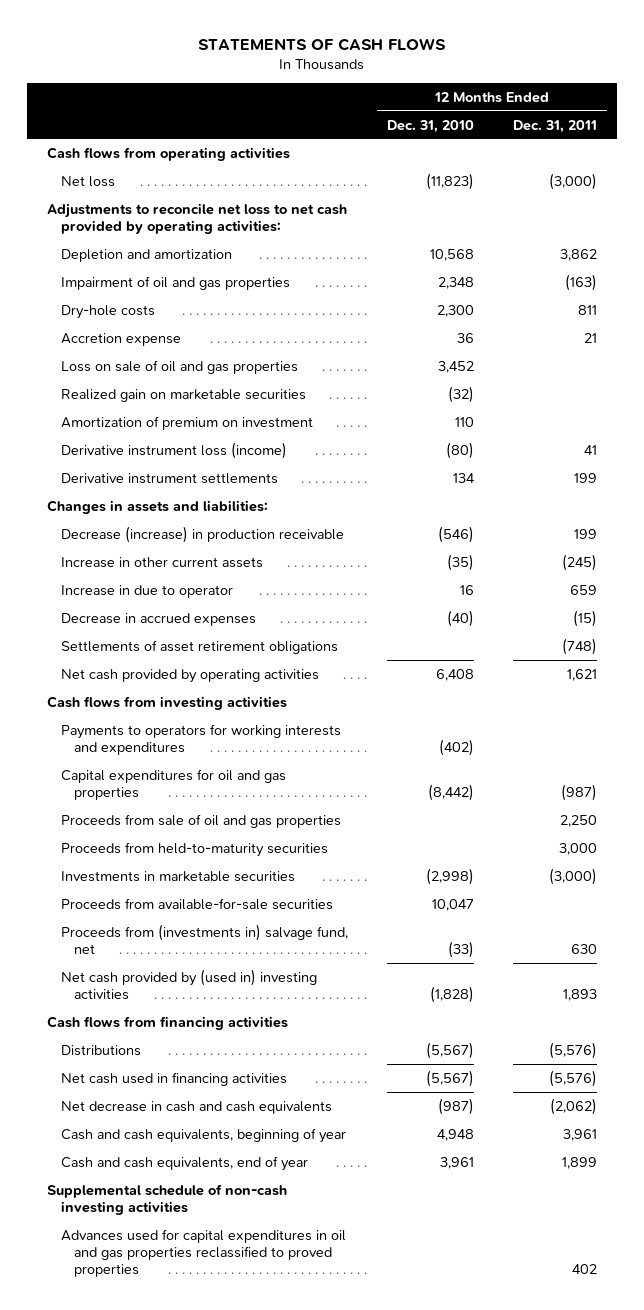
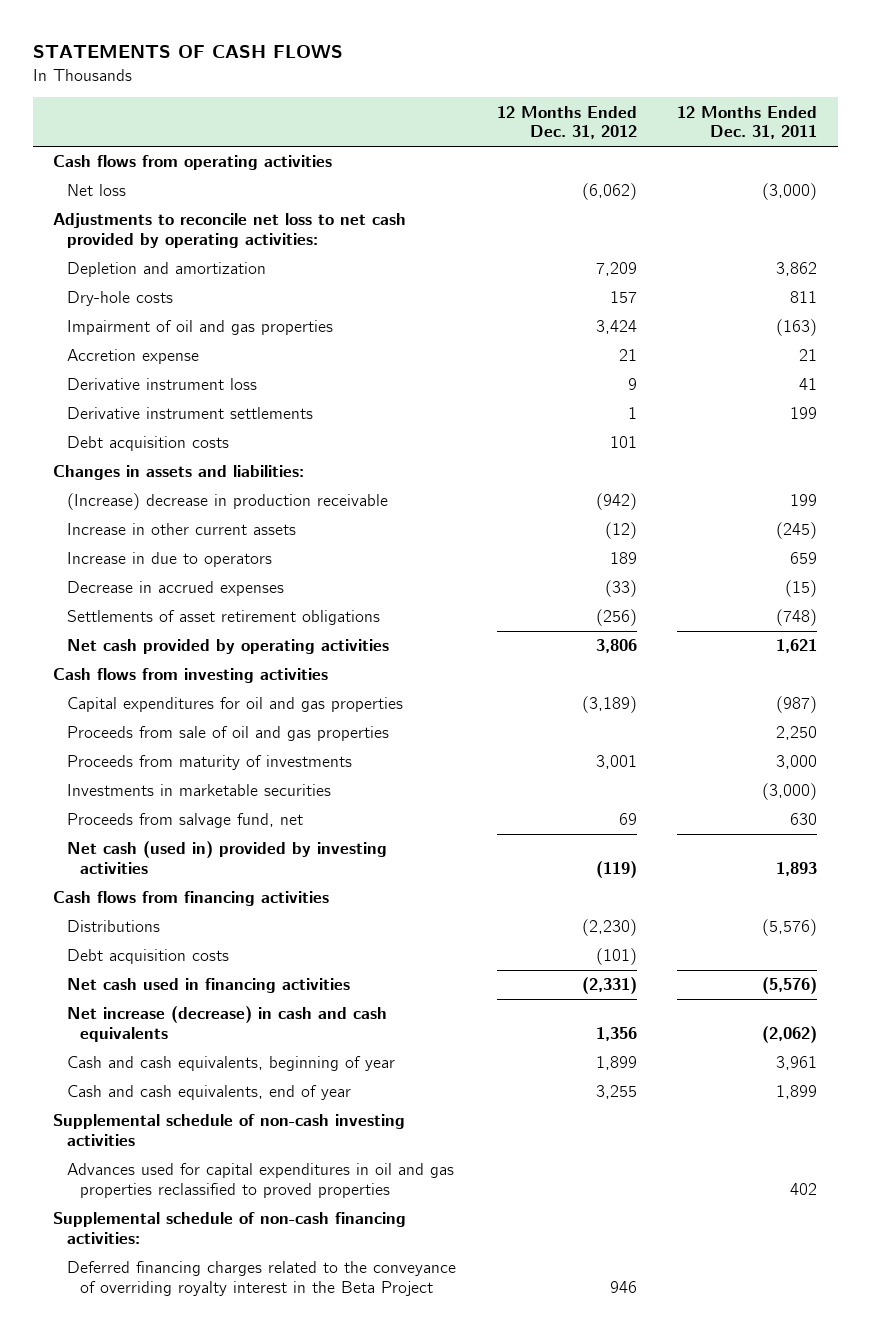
- | 12 Months Ended Dec. 31, 2010 | 12 Months Ended Dec. 31, 2011
+ | 12 Months Ended Dec. 31, 2012 | 12 Months Ended Dec. 31, 2011
moved down: Impairment of oil and gas properties | 3,424 | (163)
- Loss on sale of oil and gas properties | 3,452 |
- Realized gain on marketable securities | (32) |
- Amortization of premium on investment | 110 |
- Derivative instrument loss (income) | (80) | 41
+ Derivative instrument loss | 9 | 41
+ Debt acquisition costs | 101 |
- Decrease (increase) in production receivable | (546) | 199
+ (Increase) decrease in production receivable | (942) | 199
- Increase in due to operator | 16 | 659
+ Increase in due to operators | 189 | 659
- Payments to operators for working interests and expenditures | (402) |
- Proceeds from held-to-maturity securities | | 3,000
+ Proceeds from maturity of investments | 3,001 | 3,000
- Proceeds from available-for-sale securities | 10,047 |
- Proceeds from (investments in) salvage fund, net | (33) | 630
- Net cash provided by (used in) investing activities | (1,828) | 1,893
+ Proceeds from salvage fund, net | 69 | 630
+ Net cash (used in) provided by investing activities | (119) | 1,893
+ Debt acquisition costs | (101) |
- Net decrease in cash and cash equivalents | (987) | (2,062)
+ Net increase (decrease) in cash and cash equivalents | 1,356 | (2,062)
+ Supplemental schedule of non-cash financing activities:
+ Deferred financing charges related to the conveyance of overriding royalty interest in the Beta Project | 946 |

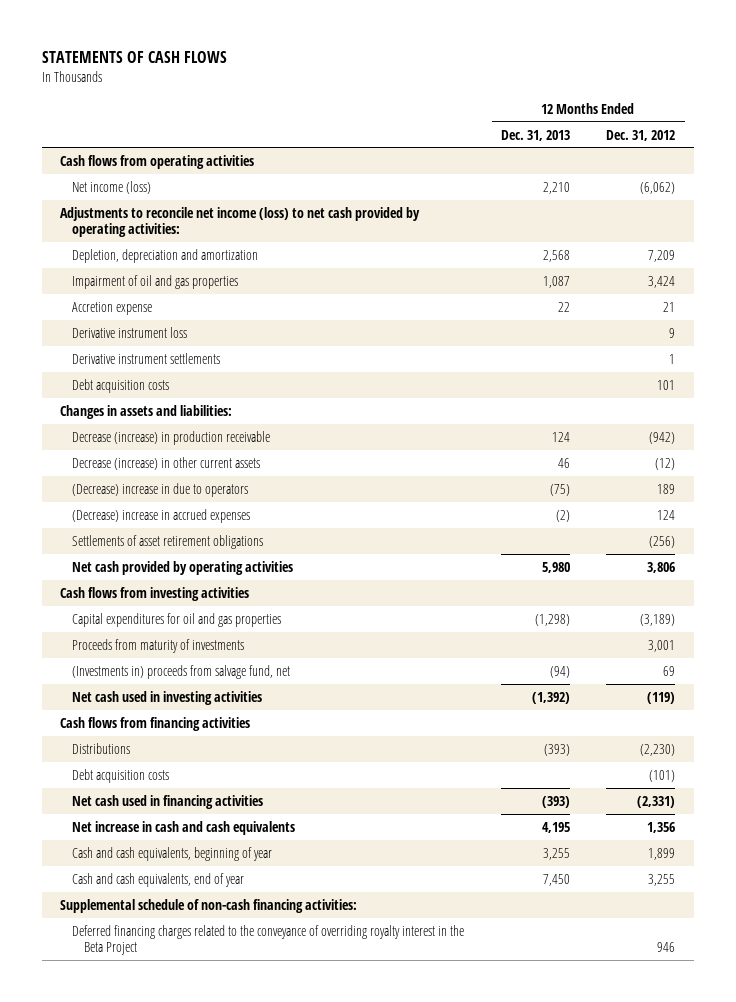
- | 12 Months Ended Dec. 31, 2012 | 12 Months Ended Dec. 31, 2011
+ | 12 Months Ended Dec. 31, 2013 | 12 Months Ended Dec. 31, 2012
- Net loss | (6,062) | (3,000)
- Adjustments to reconcile net loss to net cash provided by operating activities:
- Depletion and amortization | 7,209 | 3,862
- Dry-hole costs | 157 | 811
+ Net income (loss) | 2,210 | (6,062)
+ Adjustments to reconcile net income (loss) to net cash provided by operating activities:
+ Depletion, depreciation and amortization | 2,568 | 7,209
- (Increase) decrease in production receivable | (942) | 199
- Increase in other current assets | (12) | (245)
- Increase in due to operators | 189 | 659
- Decrease in accrued expenses | (33) | (15)
+ Decrease (increase) in production receivable | 124 | (942)
+ Decrease (increase) in other current assets | 46 | (12)
+ (Decrease) increase in due to operators | (75) | 189
+ (Decrease) increase in accrued expenses | (2) | 124
- Proceeds from sale of oil and gas properties | | 2,250
- Investments in marketable securities | | (3,000)
- Proceeds from salvage fund, net | 69 | 630
- Net cash (used in) provided by investing activities | (119) | 1,893
+ (Investments in) proceeds from salvage fund, net | (94) | 69
+ Net cash used in investing activities | (1,392) | (119)
- Net increase (decrease) in cash and cash equivalents | 1,356 | (2,062)
+ Net increase in cash and cash equivalents | 4,195 | 1,356
- Supplemental schedule of non-cash investing activities
- Advances used for capital expenditures in oil and gas properties reclassified to proved properties | | 402

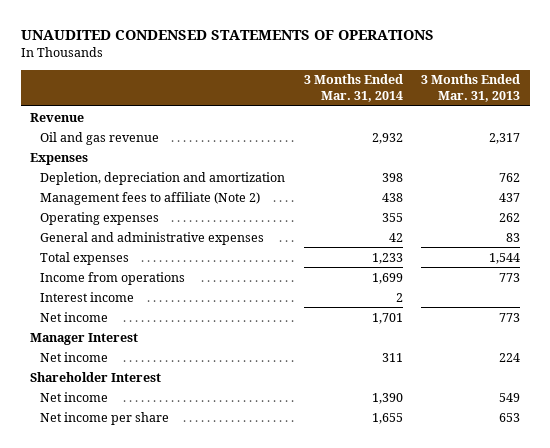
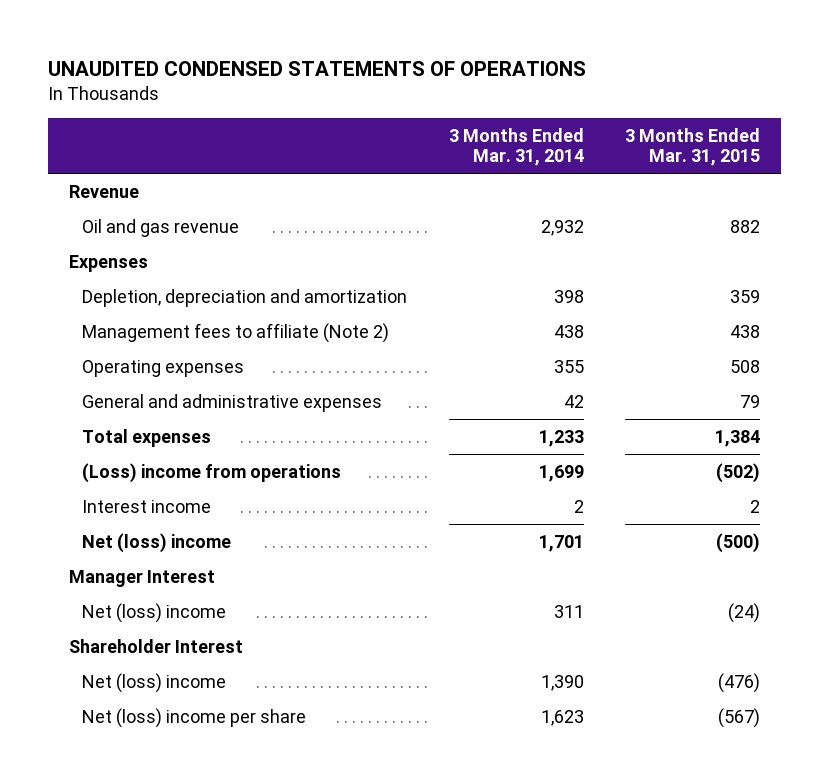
- | 3 Months Ended Mar. 31, 2014 | 3 Months Ended Mar. 31, 2013
+ | 3 Months Ended Mar. 31, 2014 | 3 Months Ended Mar. 31, 2015
- Income from operations | 1,699 | 773
+ (Loss) income from operations | 1,699 | (502)
- Net income | 1,701 | 773
+ Net (loss) income | 1,701 | (500)
- Net income | 311 | 224
+ Net (loss) income | 311 | (24)
- Net income | 1,390 | 549
- Net income per share | 1,655 | 653
+ Net (loss) income | 1,390 | (476)
+ Net (loss) income per share | 1,623 | (567)

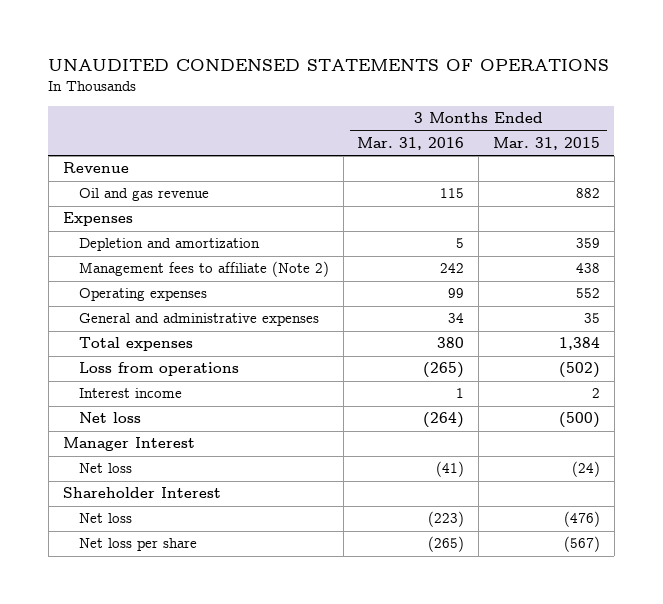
- | 3 Months Ended Mar. 31, 2014 | 3 Months Ended Mar. 31, 2015
+ | 3 Months Ended Mar. 31, 2016 | 3 Months Ended Mar. 31, 2015
- Depletion, depreciation and amortization | 398 | 359
+ Depletion and amortization | 5 | 359
- Operating expenses | 355 | 508
- General and administrative expenses | 42 | 79
+ Operating expenses | 99 | 552
+ General and administrative expenses | 34 | 35
- (Loss) income from operations | 1,699 | (502)
+ Loss from operations | (265) | (502)
- Net (loss) income | 1,701 | (500)
+ Net loss | (264) | (500)
- Net (loss) income | 311 | (24)
+ Net loss | (41) | (24)
- Net (loss) income | 1,390 | (476)
- Net (loss) income per share | 1,623 | (567)
+ Net loss | (223) | (476)
+ Net loss per share | (265) | (567)

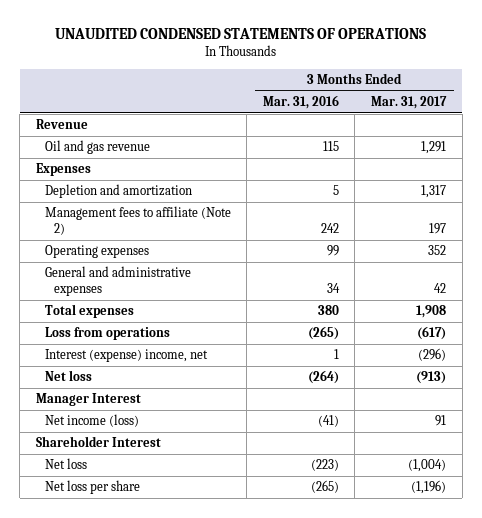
- | 3 Months Ended Mar. 31, 2016 | 3 Months Ended Mar. 31, 2015
+ | 3 Months Ended Mar. 31, 2016 | 3 Months Ended Mar. 31, 2017
- Interest income | 1 | 2
+ Interest (expense) income, net | 1 | (296)
- Net loss | (41) | (24)
+ Net income (loss) | (41) | 91

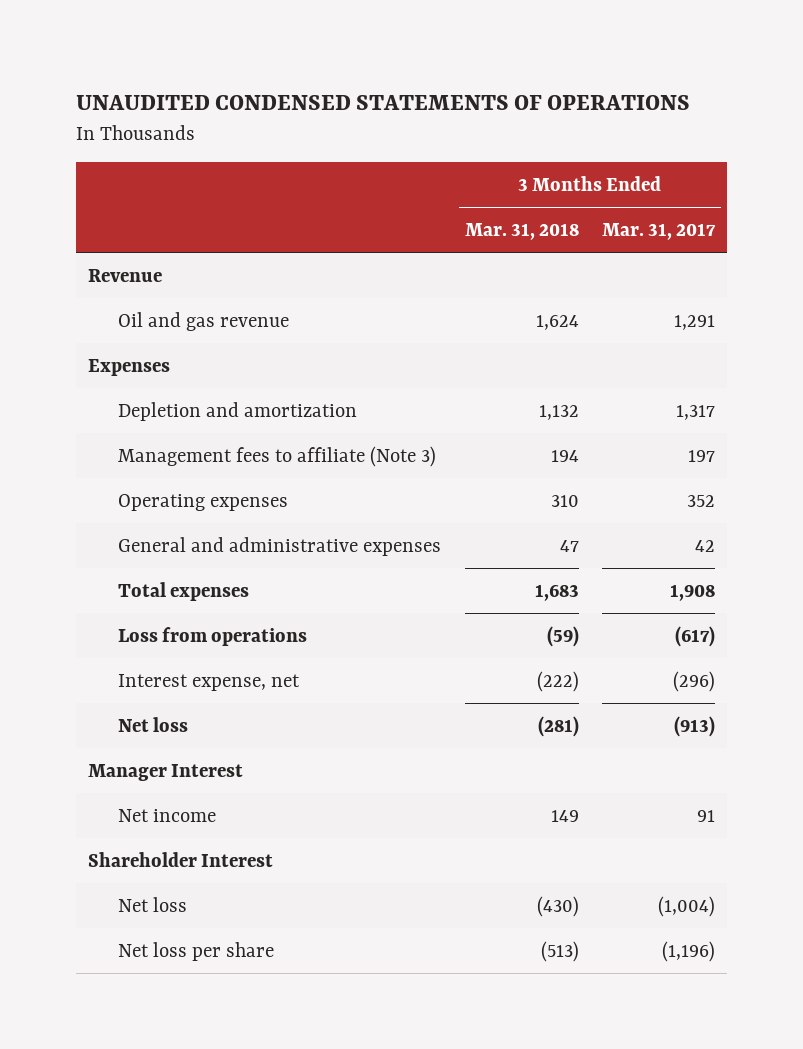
- | 3 Months Ended Mar. 31, 2016 | 3 Months Ended Mar. 31, 2017
+ | 3 Months Ended Mar. 31, 2018 | 3 Months Ended Mar. 31, 2017
- Management fees to affiliate (Note 2) | 242 | 197
+ Management fees to affiliate (Note 3) | 194 | 197
- Interest (expense) income, net | 1 | (296)
+ Interest expense, net | (222) | (296)
- Net income (loss) | (41) | 91
+ Net income | 149 | 91

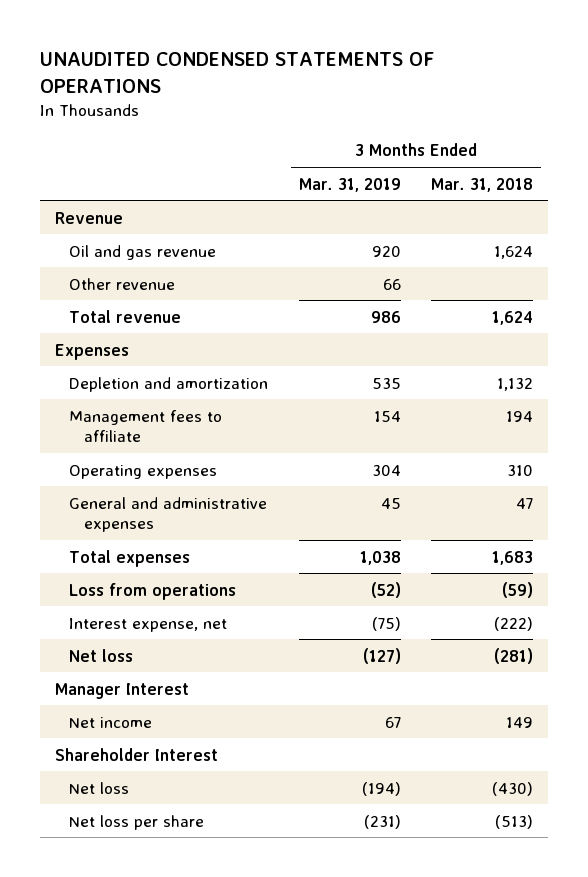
- | 3 Months Ended Mar. 31, 2018 | 3 Months Ended Mar. 31, 2017
+ | 3 Months Ended Mar. 31, 2019 | 3 Months Ended Mar. 31, 2018
+ Other revenue | 66 |
+ Total revenue | 986 | 1,624
- Management fees to affiliate (Note 3) | 194 | 197
+ Management fees to affiliate | 154 | 194

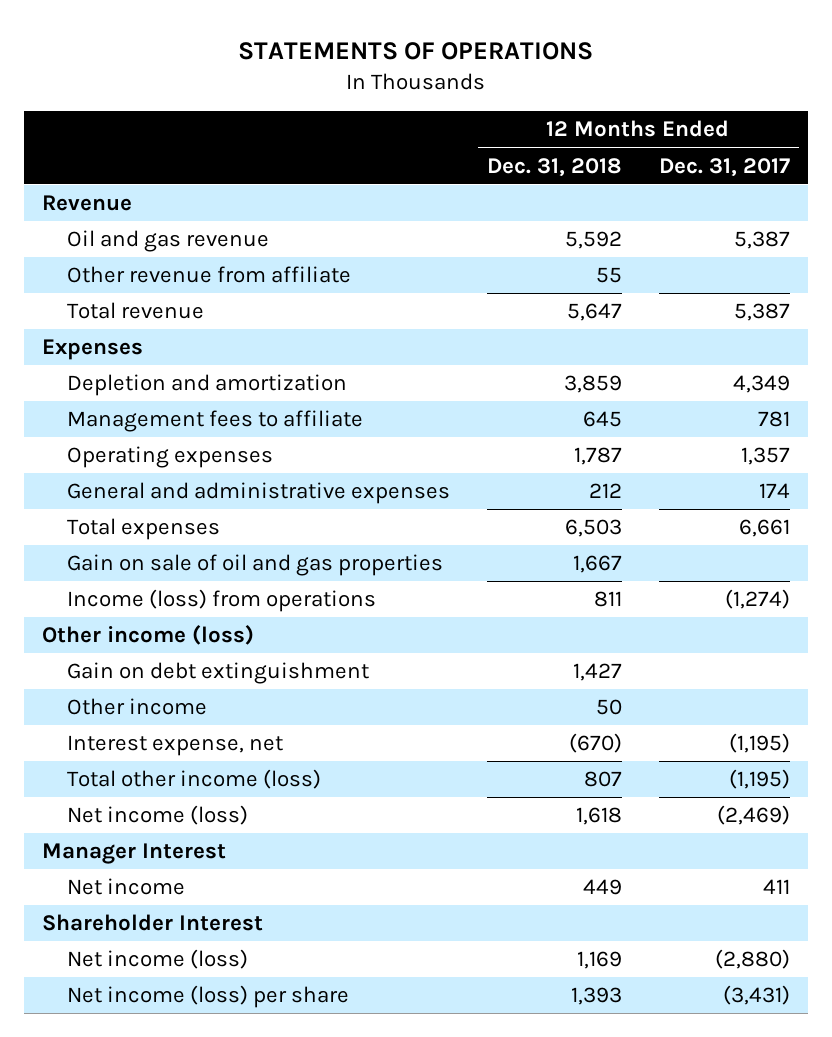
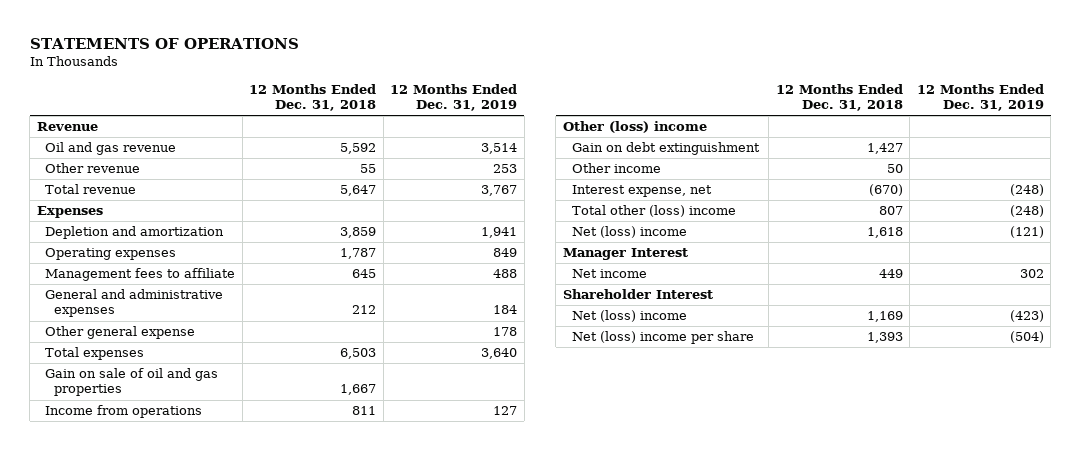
- | 12 Months Ended Dec. 31, 2018 | 12 Months Ended Dec. 31, 2017
+ | 12 Months Ended Dec. 31, 2018 | 12 Months Ended Dec. 31, 2019
- Other revenue from affiliate | 55 |
+ Other revenue | 55 | 253
moved down: Management fees to affiliate | 645 | 488
+ Other general expense | | 178
- Income (loss) from operations | 811 | (1,274)
- Other income (loss)
+ Income from operations | 811 | 127
+ Other (loss) income
- Total other income (loss) | 807 | (1,195)
- Net income (loss) | 1,618 | (2,469)
+ Total other (loss) income | 807 | (248)
+ Net (loss) income | 1,618 | (121)
- Net income (loss) | 1,169 | (2,880)
- Net income (loss) per share | 1,393 | (3,431)
+ Net (loss) income | 1,169 | (423)
+ Net (loss) income per share | 1,393 | (504)

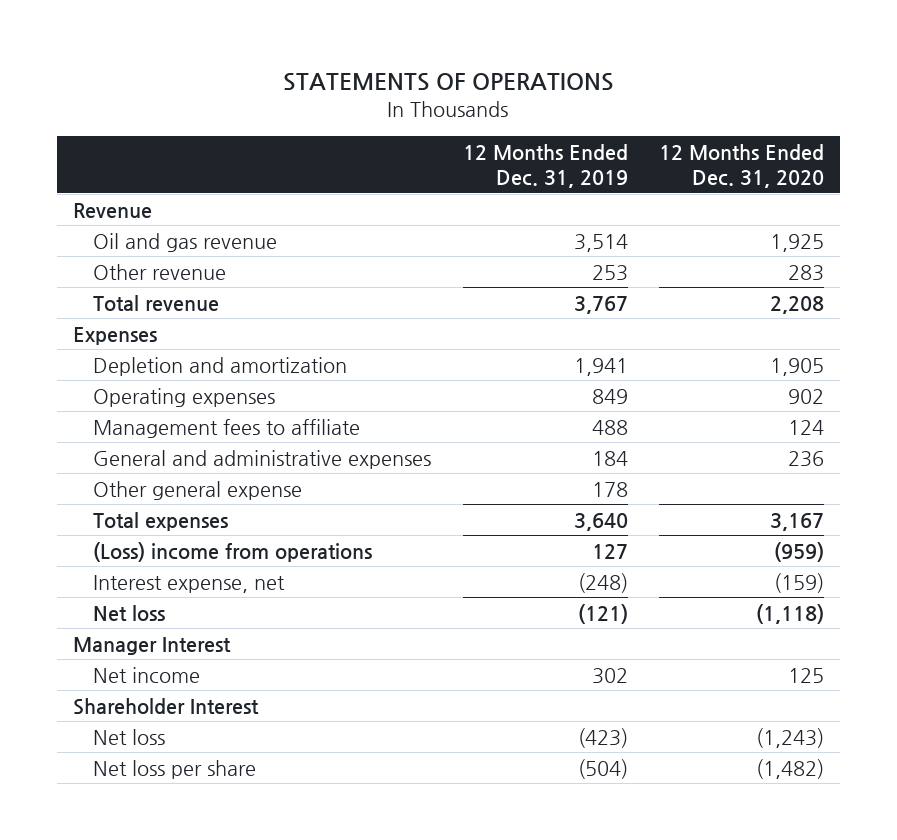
- | 12 Months Ended Dec. 31, 2018 | 12 Months Ended Dec. 31, 2019
+ | 12 Months Ended Dec. 31, 2019 | 12 Months Ended Dec. 31, 2020
- Gain on sale of oil and gas properties | 1,667 |
- Income from operations | 811 | 127
- Other (loss) income
- Gain on debt extinguishment | 1,427 |
- Other income | 50 |
+ (Loss) income from operations | 127 | (959)
- Total other (loss) income | 807 | (248)
- Net (loss) income | 1,618 | (121)
+ Net loss | (121) | (1,118)
- Net (loss) income | 1,169 | (423)
- Net (loss) income per share | 1,393 | (504)
+ Net loss | (423) | (1,243)
+ Net loss per share | (504) | (1,482)

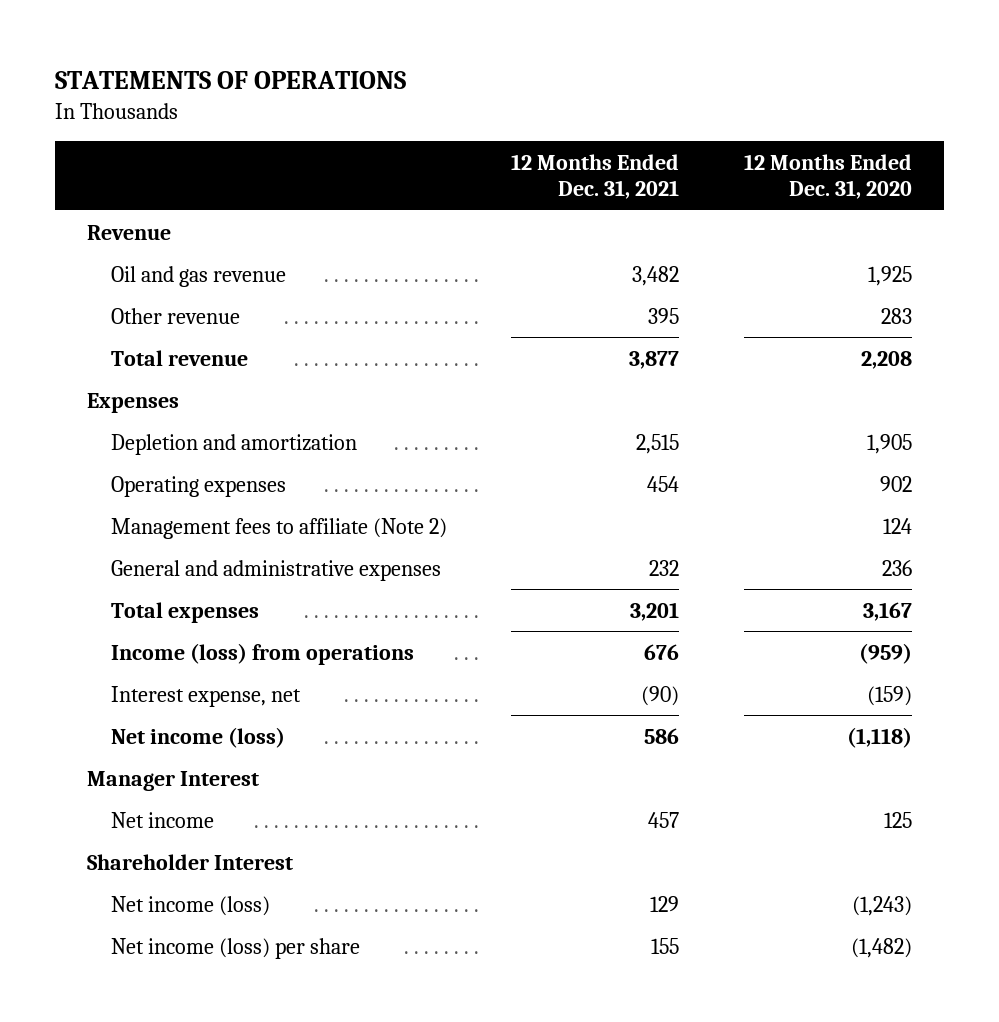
- | 12 Months Ended Dec. 31, 2019 | 12 Months Ended Dec. 31, 2020
+ | 12 Months Ended Dec. 31, 2021 | 12 Months Ended Dec. 31, 2020
- Management fees to affiliate | 488 | 124
+ Management fees to affiliate (Note 2) | | 124
- Other general expense | 178 |
- (Loss) income from operations | 127 | (959)
+ Income (loss) from operations | 676 | (959)
- Net loss | (121) | (1,118)
+ Net income (loss) | 586 | (1,118)
- Net loss | (423) | (1,243)
- Net loss per share | (504) | (1,482)
+ Net income (loss) | 129 | (1,243)
+ Net income (loss) per share | 155 | (1,482)

